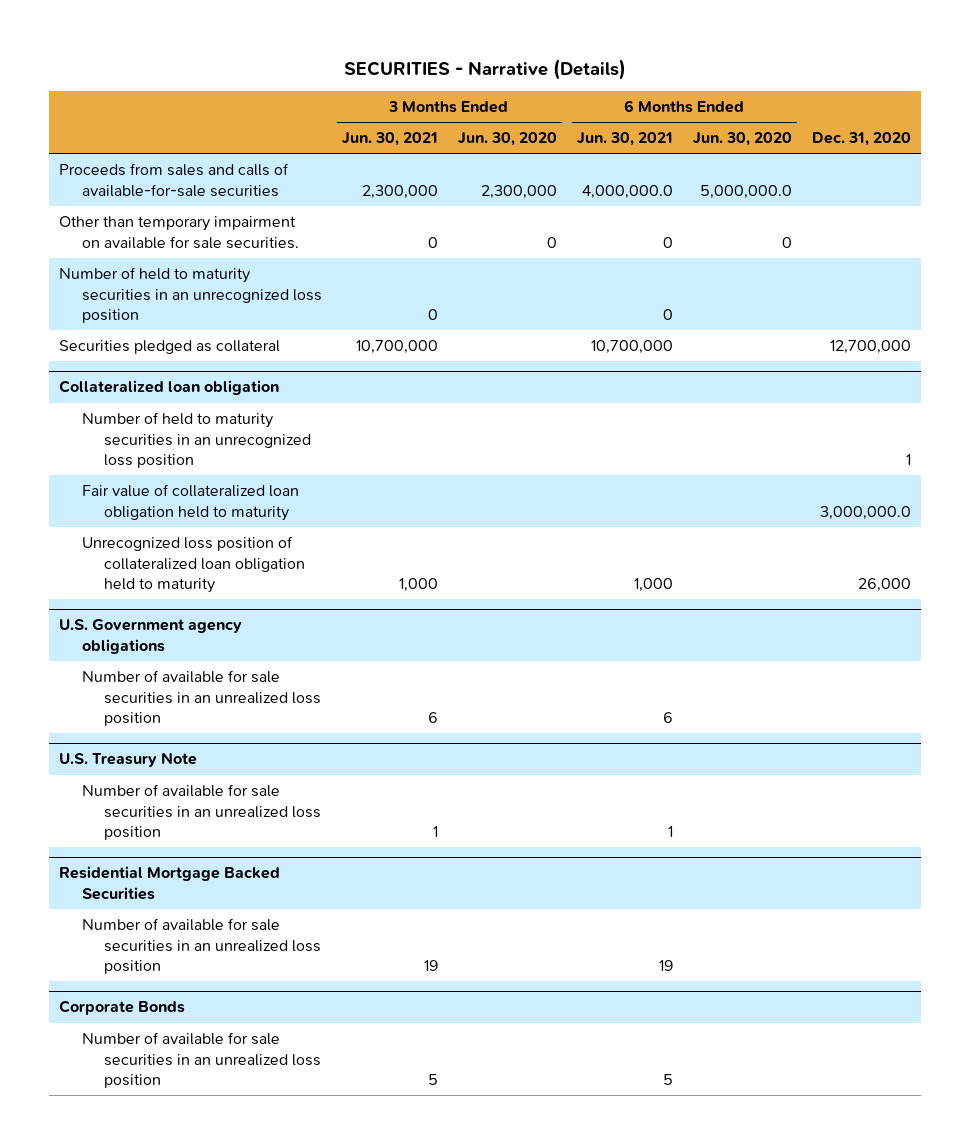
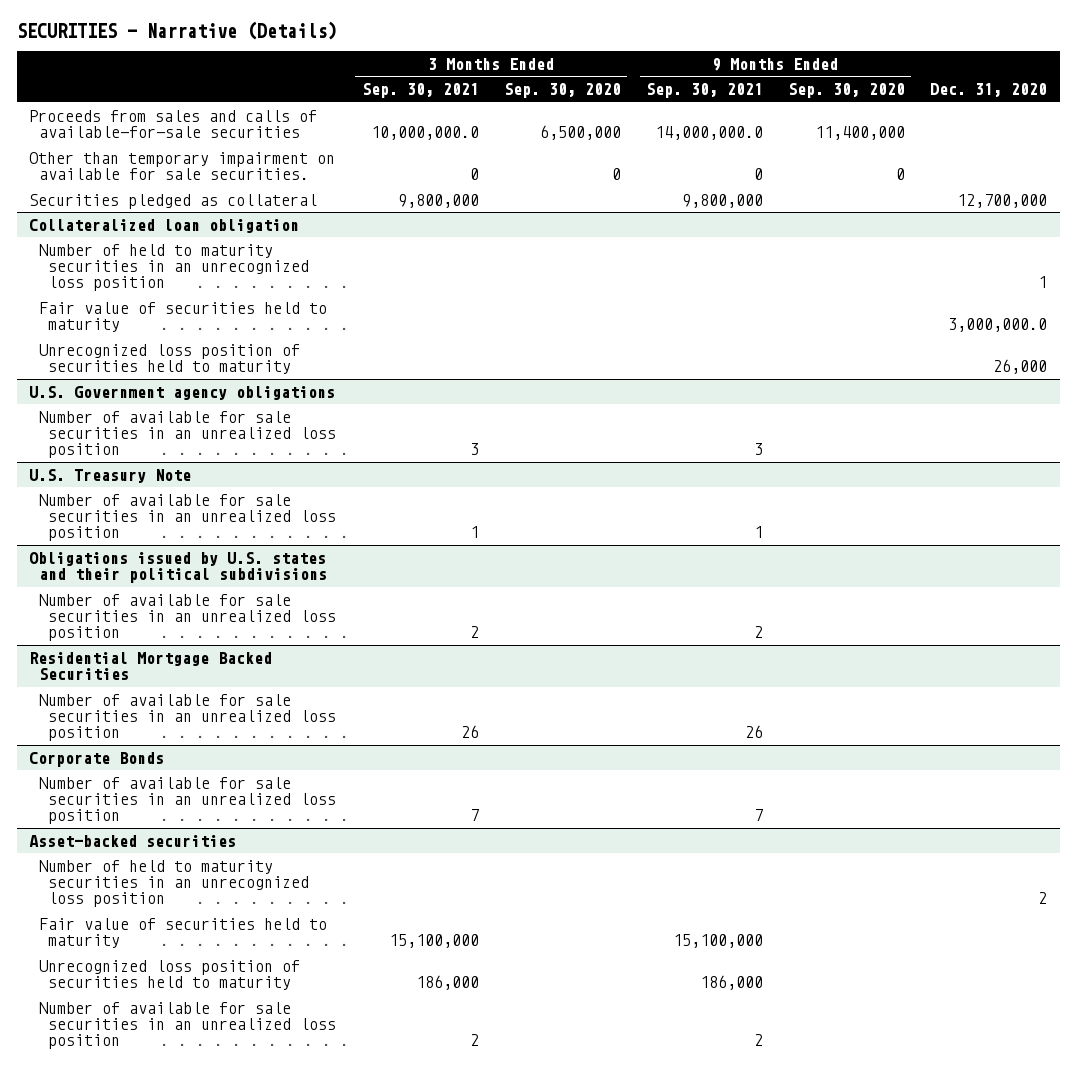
- | 3 Months Ended Jun. 30, 2021 | 3 Months Ended Jun. 30, 2020 | 6 Months Ended Jun. 30, 2021 | 6 Months Ended Jun. 30, 2020 | Dec. 31, 2020
+ | 3 Months Ended Sep. 30, 2021 | 3 Months Ended Sep. 30, 2020 | 9 Months Ended Sep. 30, 2021 | 9 Months Ended Sep. 30, 2020 | Dec. 31, 2020
- Number of held to maturity securities in an unrecognized loss position | 0 | | 0 | |
@ Collateralized loan obligation
- Fair value of collateralized loan obligation held to maturity | | | | | 3,000,000.0
- Unrecognized loss position of collateralized loan obligation held to maturity | 1,000 | | 1,000 | | 26,000
+ Fair value of securities held to maturity | | | | | 3,000,000.0
+ Unrecognized loss position of securities held to maturity | | | | | 26,000
+ Obligations issued by U.S. states and their political subdivisions
+ Number of available for sale securities in an unrealized loss position | 2 | | 2 | |
+ Asset-backed securities
+ Number of held to maturity securities in an unrecognized loss position | | | | | 2
+ Fair value of securities held to maturity | 15,100,000 | | 15,100,000 | |
+ Unrecognized loss position of securities held to maturity | 186,000 | | 186,000 | |
+ Number of available for sale securities in an unrealized loss position | 2 | | 2 | |

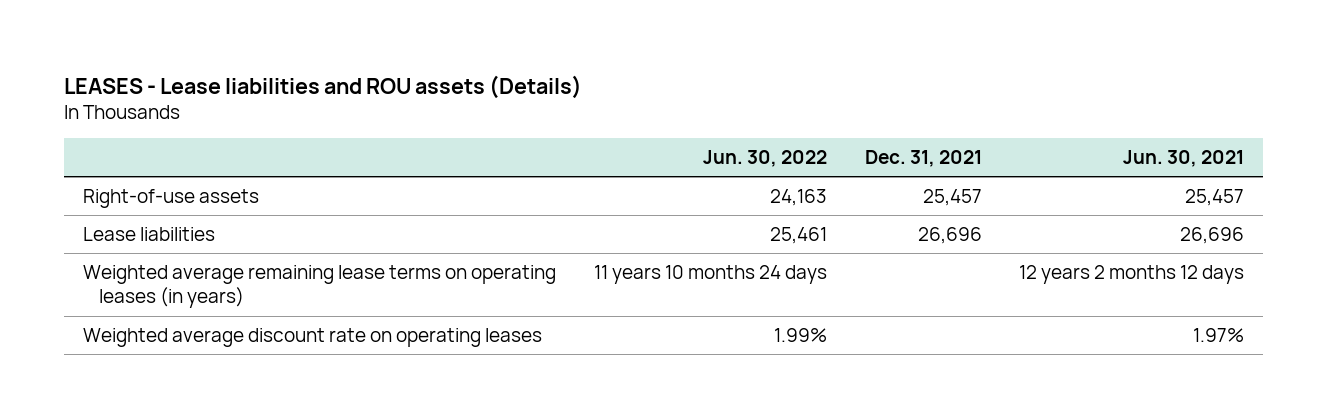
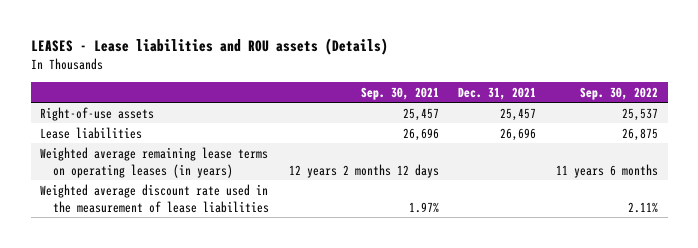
- | Jun. 30, 2022 | Dec. 31, 2021 | Jun. 30, 2021
+ | Sep. 30, 2021 | Dec. 31, 2021 | Sep. 30, 2022
- Weighted average discount rate on operating leases | 1.99% | | 1.97%
+ Weighted average discount rate used in the measurement of lease liabilities | 1.97% | | 2.11%

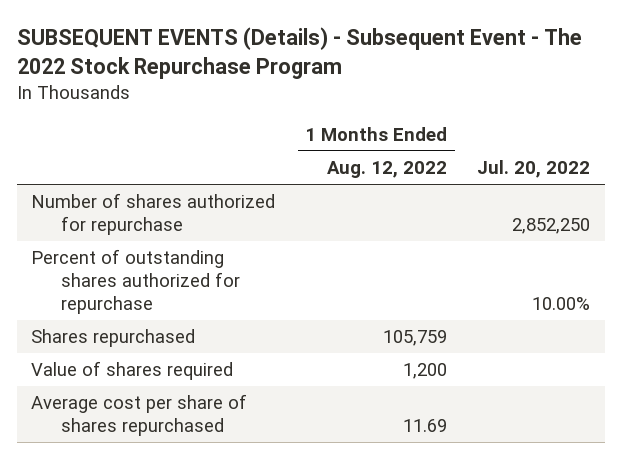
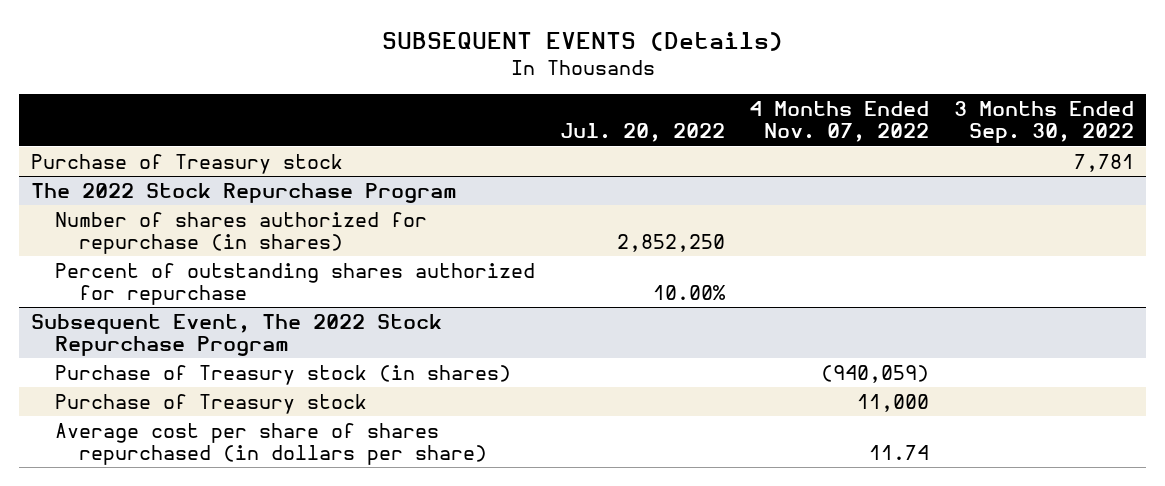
- SUBSEQUENT EVENTS (Details) - Subsequent Event - The 2022 Stock Repurchase Program
+ SUBSEQUENT EVENTS (Details)
- | 1 Months Ended Aug. 12, 2022 | Jul. 20, 2022
+ | Jul. 20, 2022 | 4 Months Ended Nov. 07, 2022 | 3 Months Ended Sep. 30, 2022
- Number of shares authorized for repurchase | | 2,852,250
- Percent of outstanding shares authorized for repurchase | | 10.00%
- Shares repurchased | 105,759 |
- Value of shares required | 1,200 |
- Average cost per share of shares repurchased | 11.69 |
+ Purchase of Treasury stock | | | 7,781
+ The 2022 Stock Repurchase Program
+ Number of shares authorized for repurchase (in shares) | 2,852,250 | |
+ Percent of outstanding shares authorized for repurchase | 10.00% | |
+ Subsequent Event, The 2022 Stock Repurchase Program
+ Purchase of Treasury stock (in shares) | | (940,059) |
+ Purchase of Treasury stock | | 11,000 |
+ Average cost per share of shares repurchased (in dollars per share) | | 11.74 |

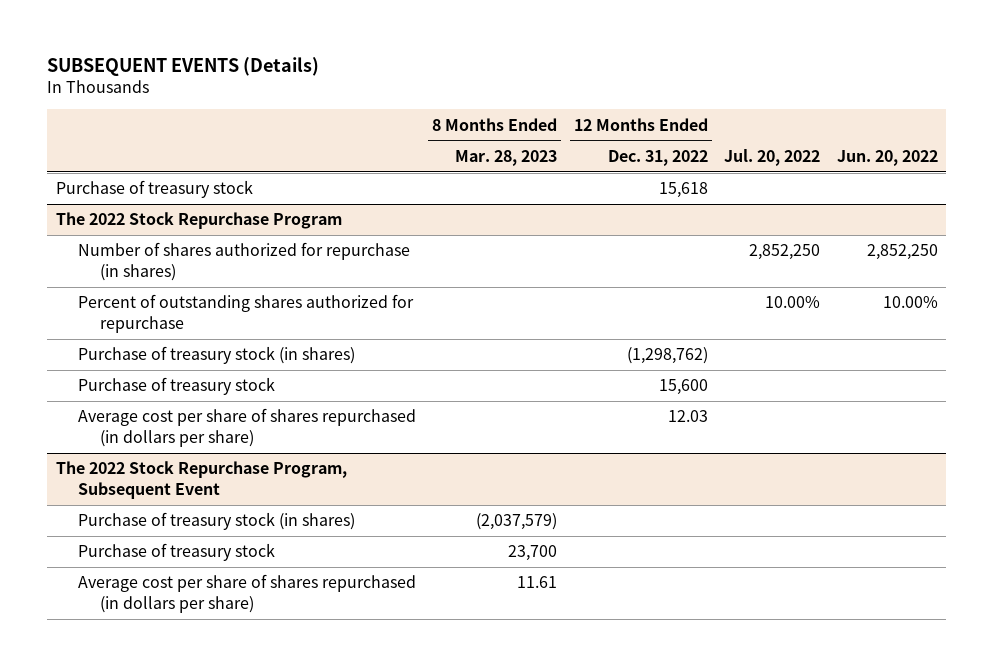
- | Jul. 20, 2022 | 4 Months Ended Nov. 07, 2022 | 3 Months Ended Sep. 30, 2022
+ | 8 Months Ended Mar. 28, 2023 | 12 Months Ended Dec. 31, 2022 | Jul. 20, 2022 | Jun. 20, 2022
- Purchase of Treasury stock | | | 7,781
+ Purchase of treasury stock | | 15,618 | |
- Subsequent Event, The 2022 Stock Repurchase Program
- Purchase of Treasury stock (in shares) | | (940,059) |
- Purchase of Treasury stock | | 11,000 |
@ The 2022 Stock Repurchase Program
+ Purchase of treasury stock (in shares) | | (1,298,762) | |
+ Purchase of treasury stock | | 15,600 | |
+ Average cost per share of shares repurchased (in dollars per share) | | 12.03 | |
+ The 2022 Stock Repurchase Program, Subsequent Event
+ Purchase of treasury stock (in shares) | (2,037,579) | | |
+ Purchase of treasury stock | 23,700 | | |

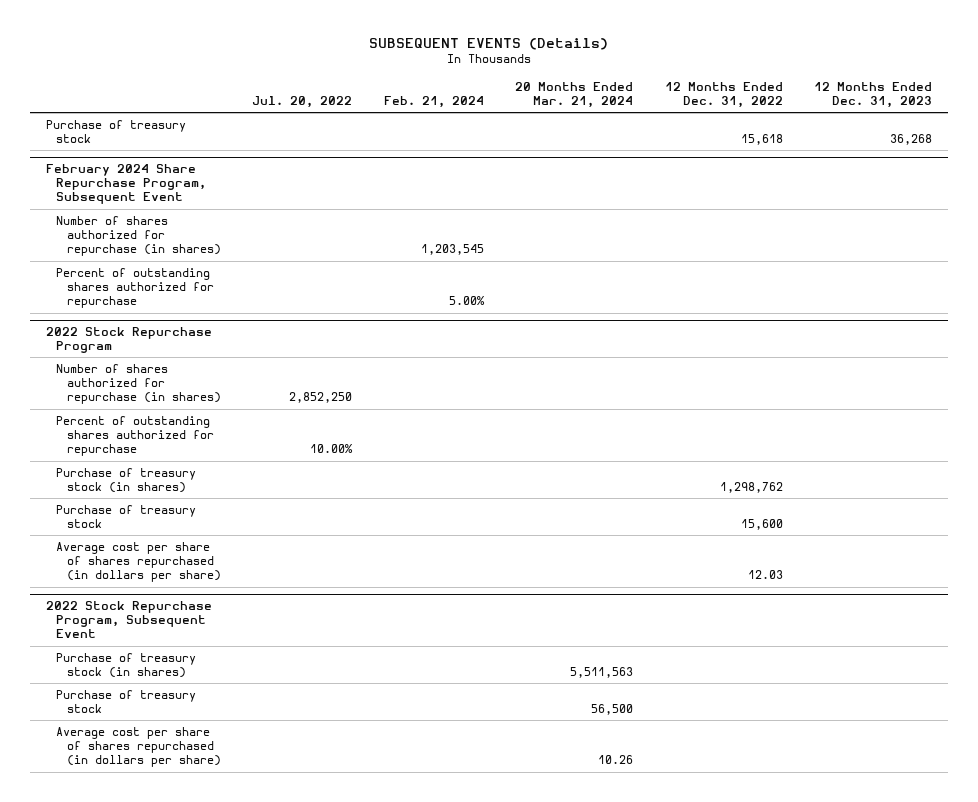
- | 8 Months Ended Mar. 28, 2023 | 12 Months Ended Dec. 31, 2022 | Jul. 20, 2022 | Jun. 20, 2022
+ | Jul. 20, 2022 | Feb. 21, 2024 | 20 Months Ended Mar. 21, 2024 | 12 Months Ended Dec. 31, 2022 | 12 Months Ended Dec. 31, 2023
- The 2022 Stock Repurchase Program
+ February 2024 Share Repurchase Program, Subsequent Event
+ Number of shares authorized for repurchase (in shares) | | 1,203,545 | | |
+ Percent of outstanding shares authorized for repurchase | | 5.00% | | |
+ 2022 Stock Repurchase Program
- Purchase of treasury stock (in shares) | | (1,298,762) | |
+ Purchase of treasury stock (in shares) | | | | 1,298,762 |
- The 2022 Stock Repurchase Program, Subsequent Event
+ 2022 Stock Repurchase Program, Subsequent Event

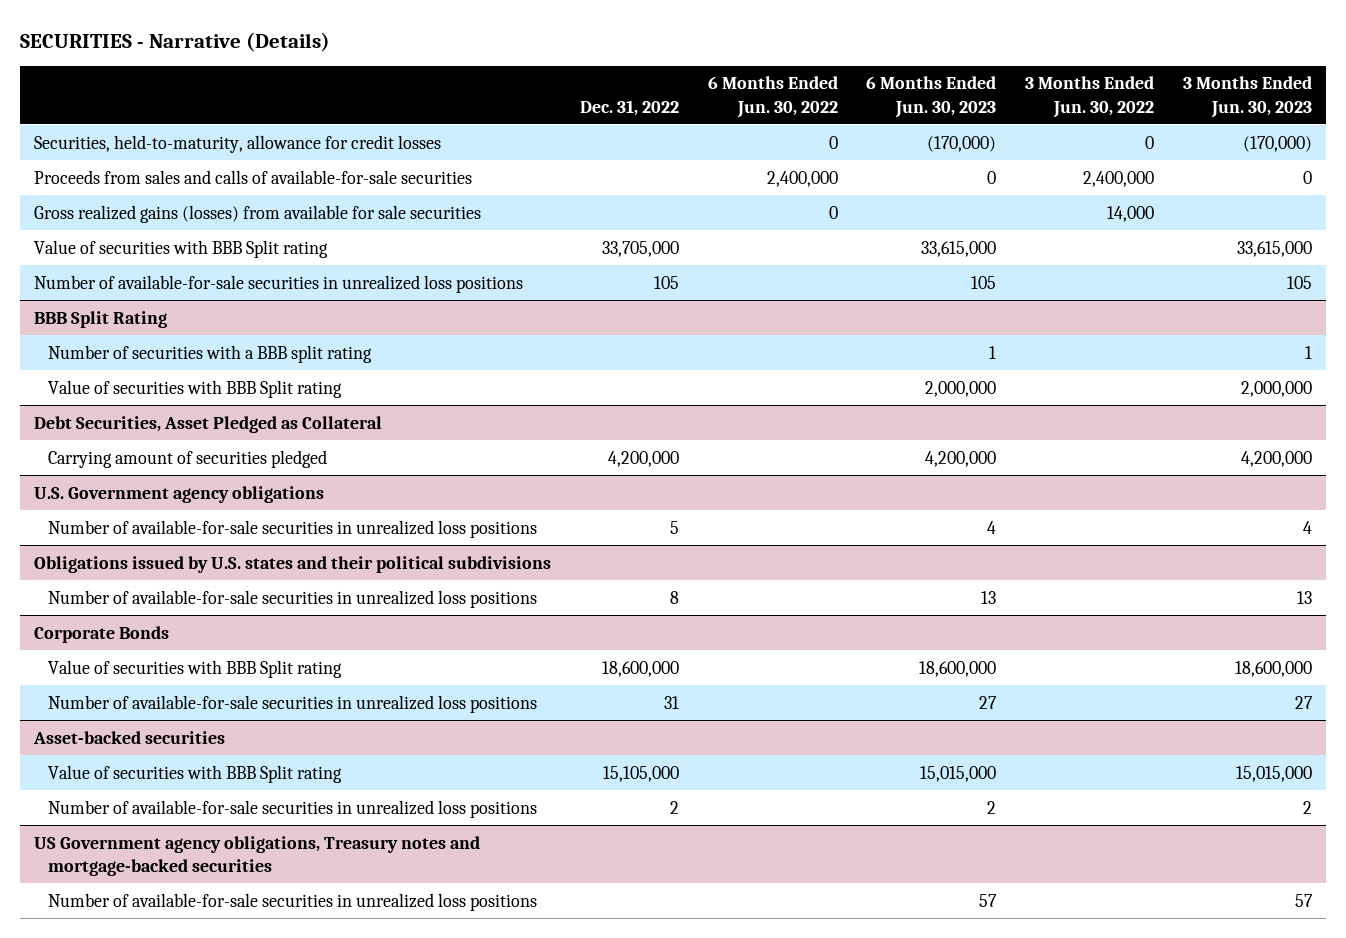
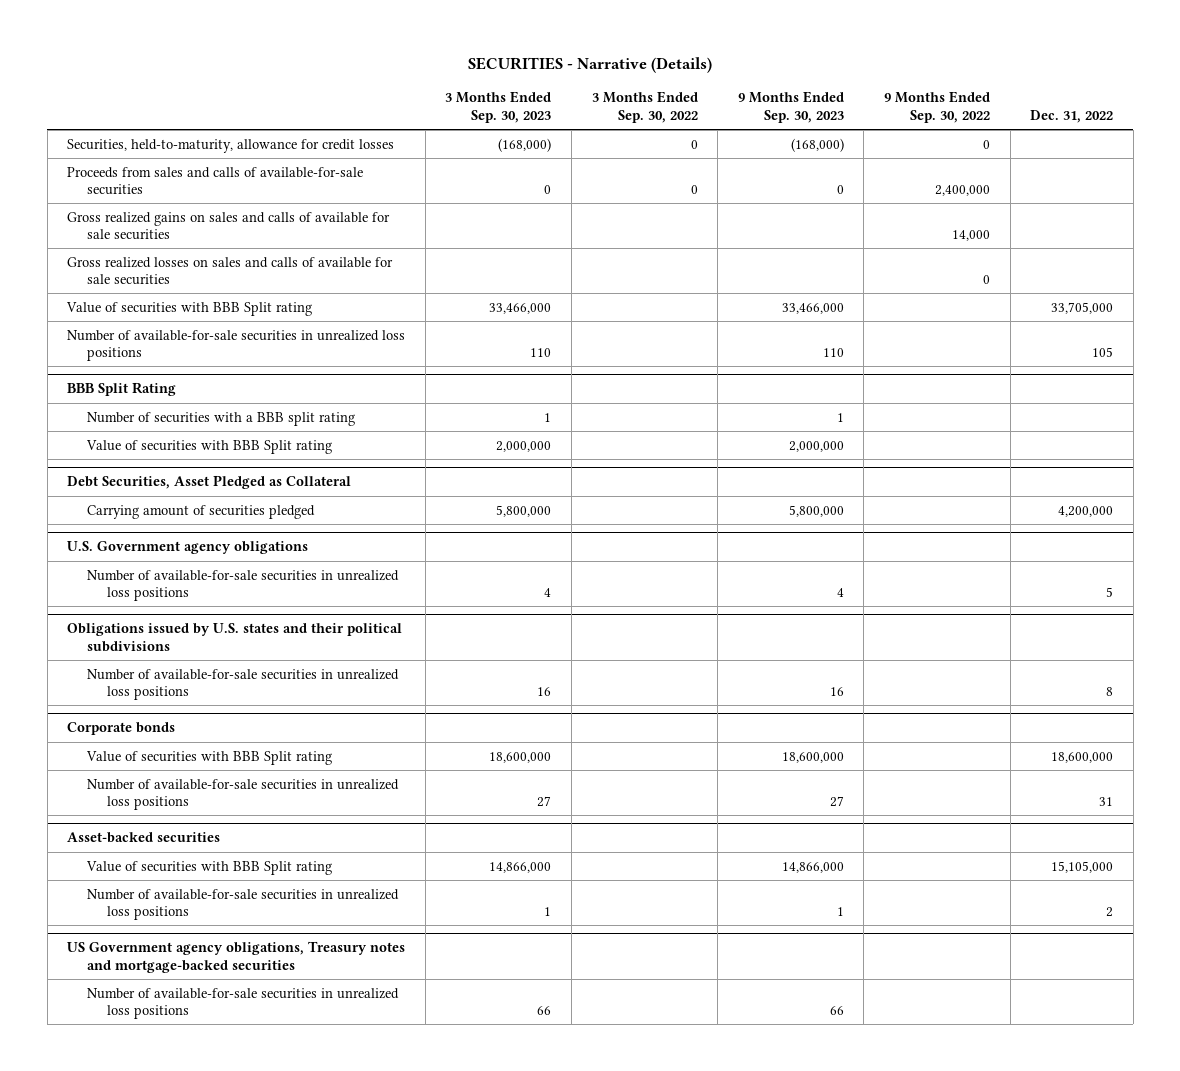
- | Dec. 31, 2022 | 6 Months Ended Jun. 30, 2022 | 6 Months Ended Jun. 30, 2023 | 3 Months Ended Jun. 30, 2022 | 3 Months Ended Jun. 30, 2023
+ | 3 Months Ended Sep. 30, 2023 | 3 Months Ended Sep. 30, 2022 | 9 Months Ended Sep. 30, 2023 | 9 Months Ended Sep. 30, 2022 | Dec. 31, 2022
- Gross realized gains (losses) from available for sale securities | | 0 | | 14,000 |
+ Gross realized gains on sales and calls of available for sale securities | | | | 14,000 |
+ Gross realized losses on sales and calls of available for sale securities | | | | 0 |
- Corporate Bonds
+ Corporate bonds

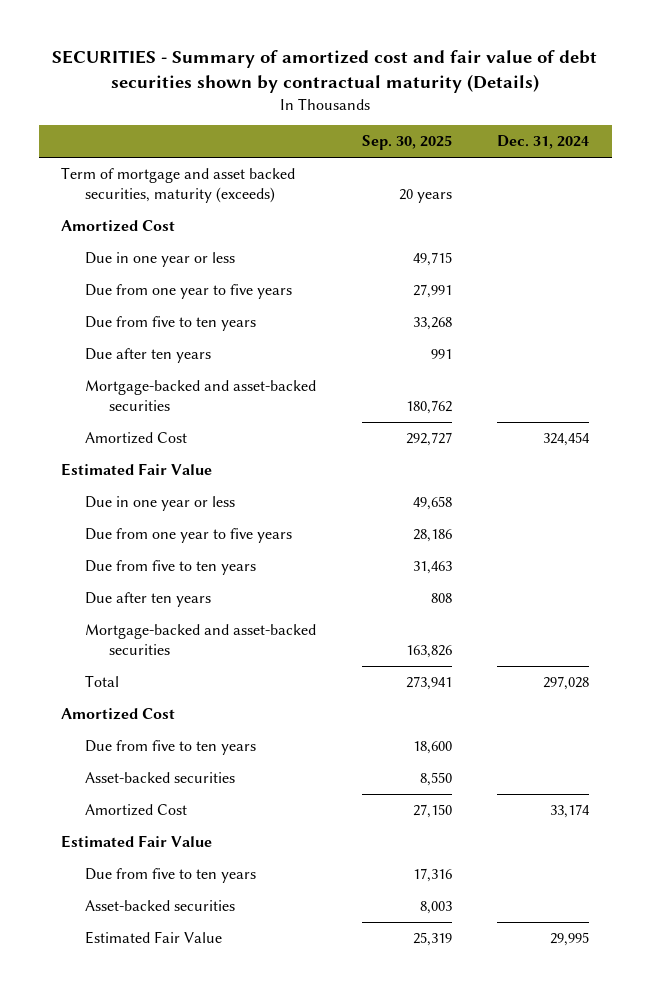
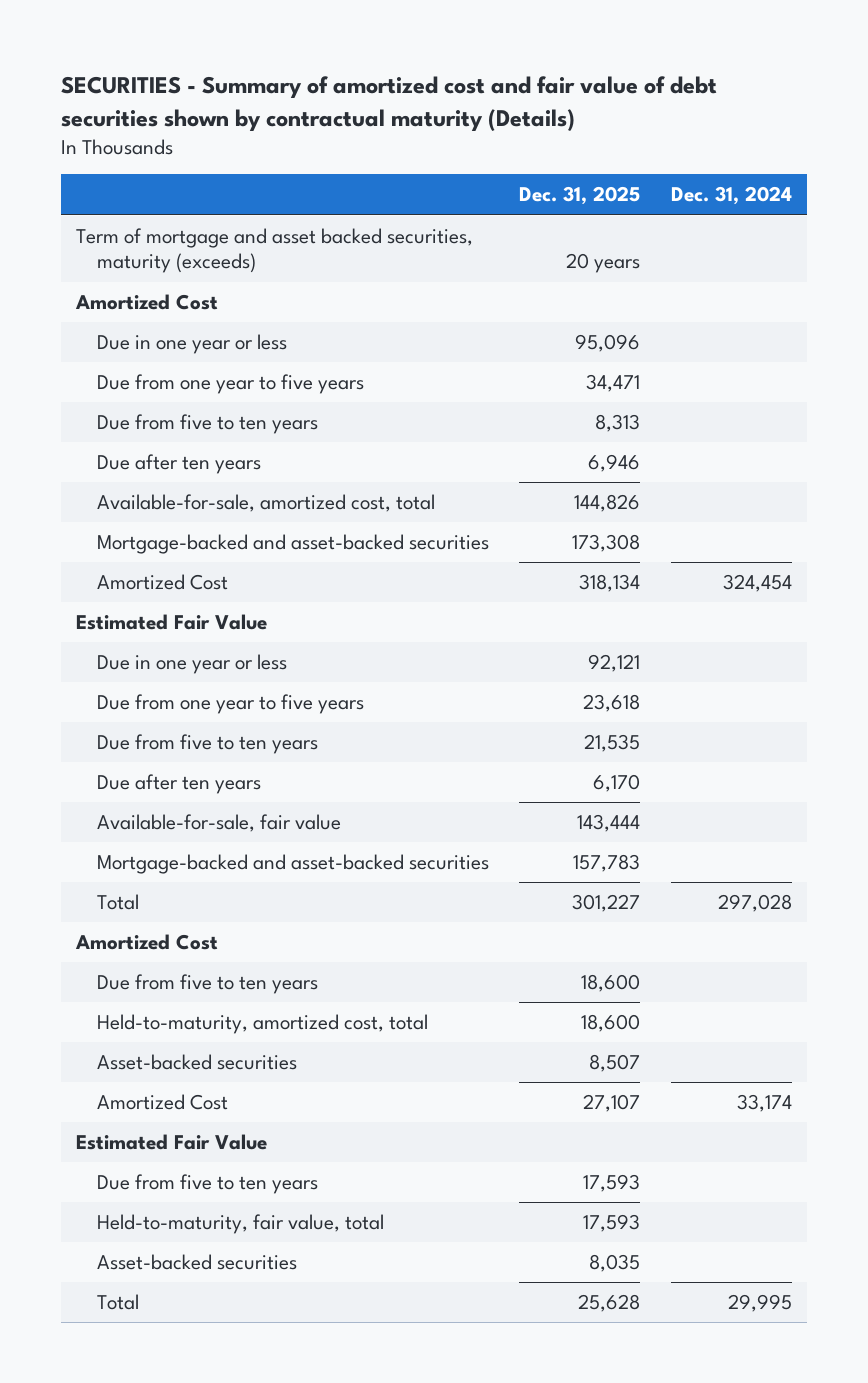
- | Sep. 30, 2025 | Dec. 31, 2024
+ | Dec. 31, 2025 | Dec. 31, 2024
+ Available-for-sale, amortized cost, total | 144,826 |
+ Available-for-sale, fair value | 143,444 |
+ Held-to-maturity, amortized cost, total | 18,600 |
+ Held-to-maturity, fair value, total | 17,593 |
- Estimated Fair Value | 25,319 | 29,995
+ Total | 25,628 | 29,995

